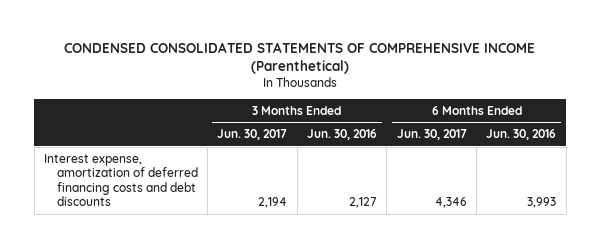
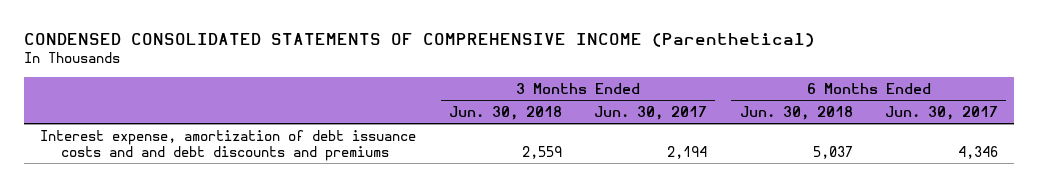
- | 3 Months Ended Jun. 30, 2017 | 3 Months Ended Jun. 30, 2016 | 6 Months Ended Jun. 30, 2017 | 6 Months Ended Jun. 30, 2016
+ | 3 Months Ended Jun. 30, 2018 | 3 Months Ended Jun. 30, 2017 | 6 Months Ended Jun. 30, 2018 | 6 Months Ended Jun. 30, 2017
- Interest expense, amortization of deferred financing costs and debt discounts | 2,194 | 2,127 | 4,346 | 3,993
+ Interest expense, amortization of debt issuance costs and and debt discounts and premiums | 2,559 | 2,194 | 5,037 | 4,346

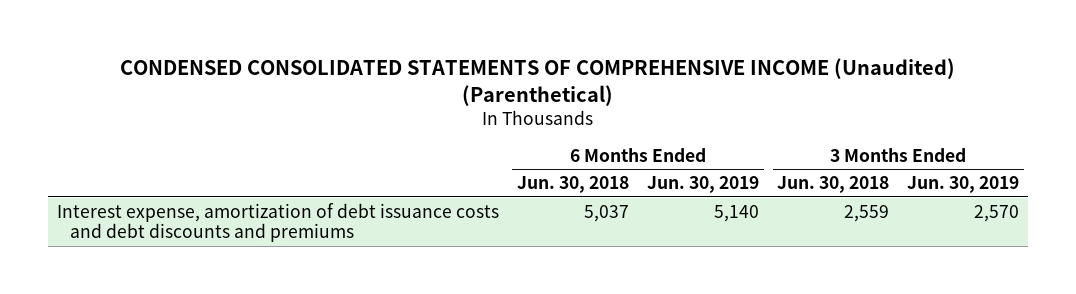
- CONDENSED CONSOLIDATED STATEMENTS OF COMPREHENSIVE INCOME (Parenthetical)
+ CONDENSED CONSOLIDATED STATEMENTS OF COMPREHENSIVE INCOME (Unaudited) (Parenthetical)
- | 3 Months Ended Jun. 30, 2018 | 3 Months Ended Jun. 30, 2017 | 6 Months Ended Jun. 30, 2018 | 6 Months Ended Jun. 30, 2017
+ | 6 Months Ended Jun. 30, 2018 | 6 Months Ended Jun. 30, 2019 | 3 Months Ended Jun. 30, 2018 | 3 Months Ended Jun. 30, 2019
- Interest expense, amortization of debt issuance costs and and debt discounts and premiums | 2,559 | 2,194 | 5,037 | 4,346
+ Interest expense, amortization of debt issuance costs and debt discounts and premiums | 5,037 | 5,140 | 2,559 | 2,570

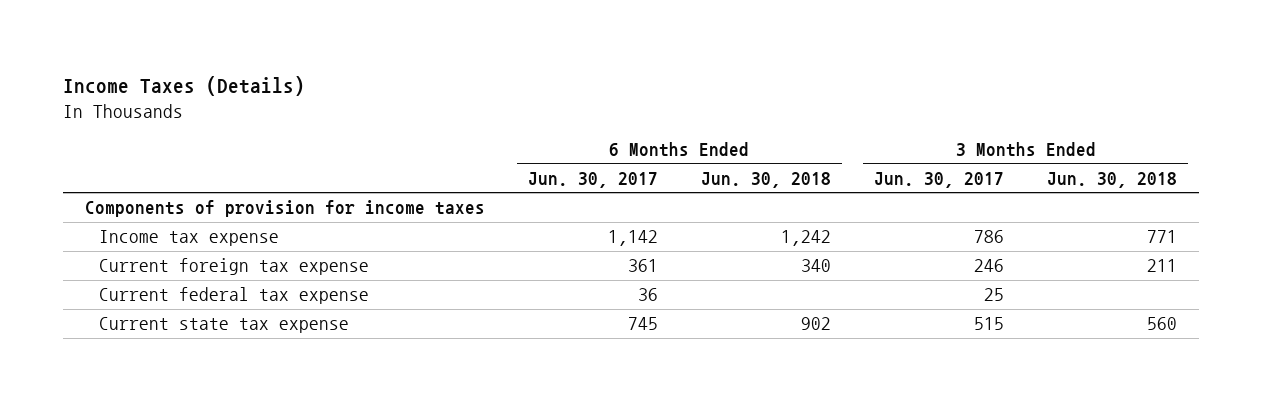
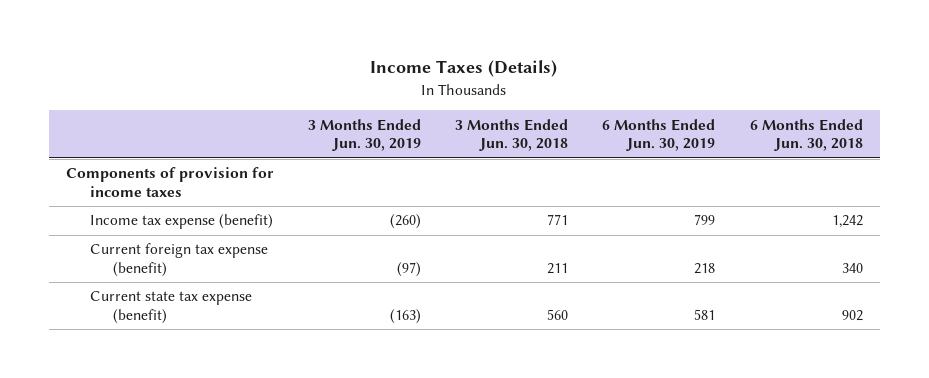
- | 6 Months Ended Jun. 30, 2017 | 6 Months Ended Jun. 30, 2018 | 3 Months Ended Jun. 30, 2017 | 3 Months Ended Jun. 30, 2018
+ | 3 Months Ended Jun. 30, 2019 | 3 Months Ended Jun. 30, 2018 | 6 Months Ended Jun. 30, 2019 | 6 Months Ended Jun. 30, 2018
- Income tax expense | 1,142 | 1,242 | 786 | 771
- Current foreign tax expense | 361 | 340 | 246 | 211
- Current federal tax expense | 36 | | 25 |
- Current state tax expense | 745 | 902 | 515 | 560
+ Income tax expense (benefit) | (260) | 771 | 799 | 1,242
+ Current foreign tax expense (benefit) | (97) | 211 | 218 | 340
+ Current state tax expense (benefit) | (163) | 560 | 581 | 902

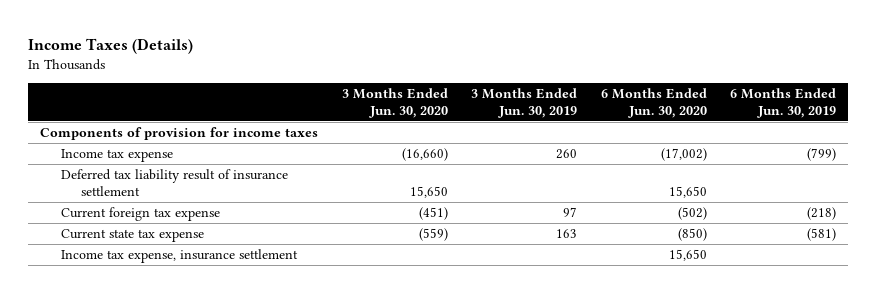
- | 3 Months Ended Jun. 30, 2019 | 3 Months Ended Jun. 30, 2018 | 6 Months Ended Jun. 30, 2019 | 6 Months Ended Jun. 30, 2018
+ | 3 Months Ended Jun. 30, 2020 | 3 Months Ended Jun. 30, 2019 | 6 Months Ended Jun. 30, 2020 | 6 Months Ended Jun. 30, 2019
- Income tax expense (benefit) | (260) | 771 | 799 | 1,242
- Current foreign tax expense (benefit) | (97) | 211 | 218 | 340
- Current state tax expense (benefit) | (163) | 560 | 581 | 902
+ Income tax expense | (16,660) | 260 | (17,002) | (799)
+ Deferred tax liability result of insurance settlement | 15,650 | | 15,650 |
+ Current foreign tax expense | (451) | 97 | (502) | (218)
+ Current state tax expense | (559) | 163 | (850) | (581)
+ Income tax expense, insurance settlement | | | 15,650 |

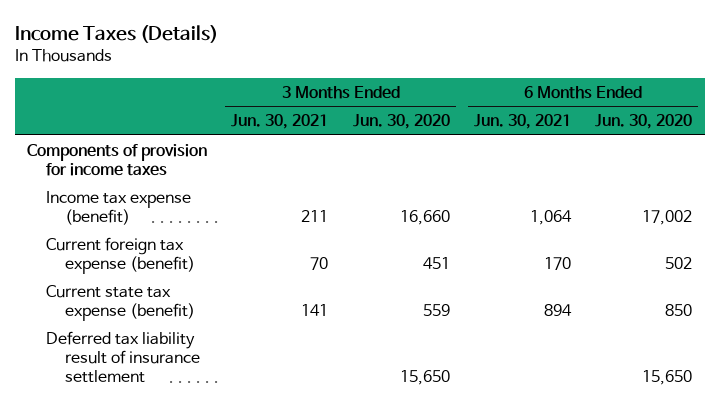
- | 3 Months Ended Jun. 30, 2020 | 3 Months Ended Jun. 30, 2019 | 6 Months Ended Jun. 30, 2020 | 6 Months Ended Jun. 30, 2019
+ | 3 Months Ended Jun. 30, 2021 | 3 Months Ended Jun. 30, 2020 | 6 Months Ended Jun. 30, 2021 | 6 Months Ended Jun. 30, 2020
- Income tax expense | (16,660) | 260 | (17,002) | (799)
+ Income tax expense (benefit) | 211 | 16,660 | 1,064 | 17,002
+ Current foreign tax expense (benefit) | 70 | 451 | 170 | 502
+ Current state tax expense (benefit) | 141 | 559 | 894 | 850
- Current foreign tax expense | (451) | 97 | (502) | (218)
- Current state tax expense | (559) | 163 | (850) | (581)
- Income tax expense, insurance settlement | | | 15,650 |

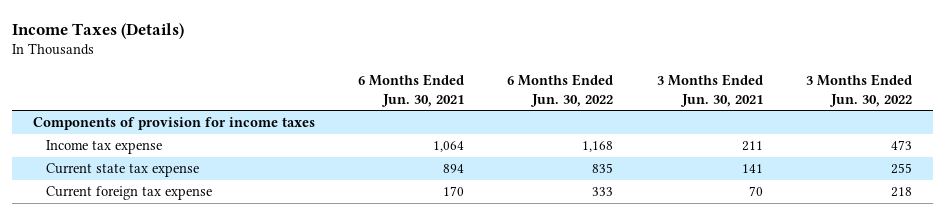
- | 3 Months Ended Jun. 30, 2021 | 3 Months Ended Jun. 30, 2020 | 6 Months Ended Jun. 30, 2021 | 6 Months Ended Jun. 30, 2020
+ | 6 Months Ended Jun. 30, 2021 | 6 Months Ended Jun. 30, 2022 | 3 Months Ended Jun. 30, 2021 | 3 Months Ended Jun. 30, 2022
- Income tax expense (benefit) | 211 | 16,660 | 1,064 | 17,002
- Current foreign tax expense (benefit) | 70 | 451 | 170 | 502
- Current state tax expense (benefit) | 141 | 559 | 894 | 850
- Deferred tax liability result of insurance settlement | | 15,650 | | 15,650
+ Income tax expense | 1,064 | 1,168 | 211 | 473
+ Current state tax expense | 894 | 835 | 141 | 255
+ Current foreign tax expense | 170 | 333 | 70 | 218

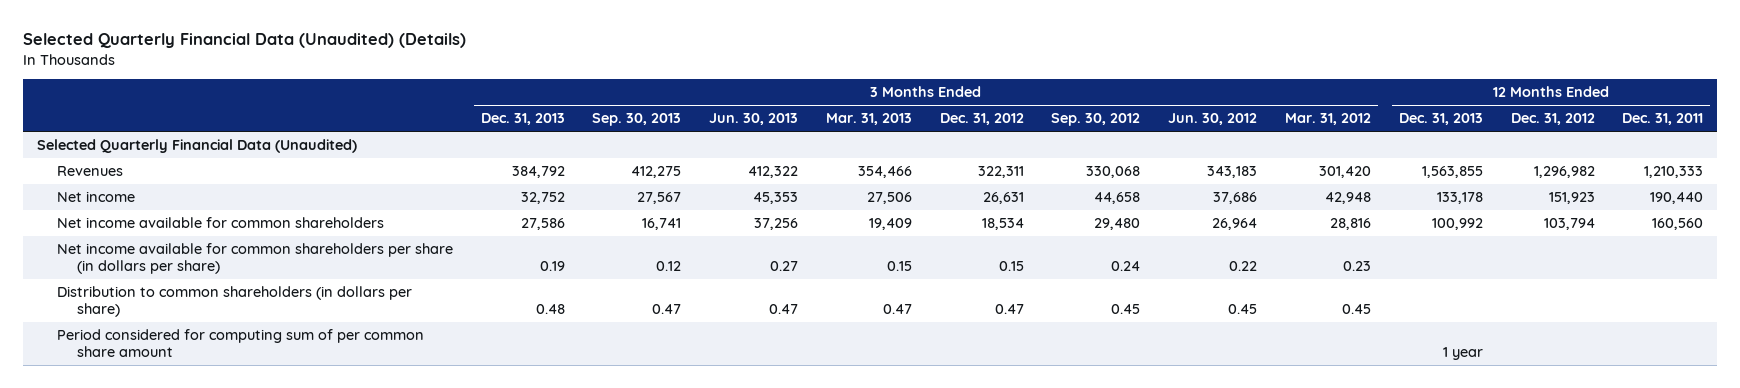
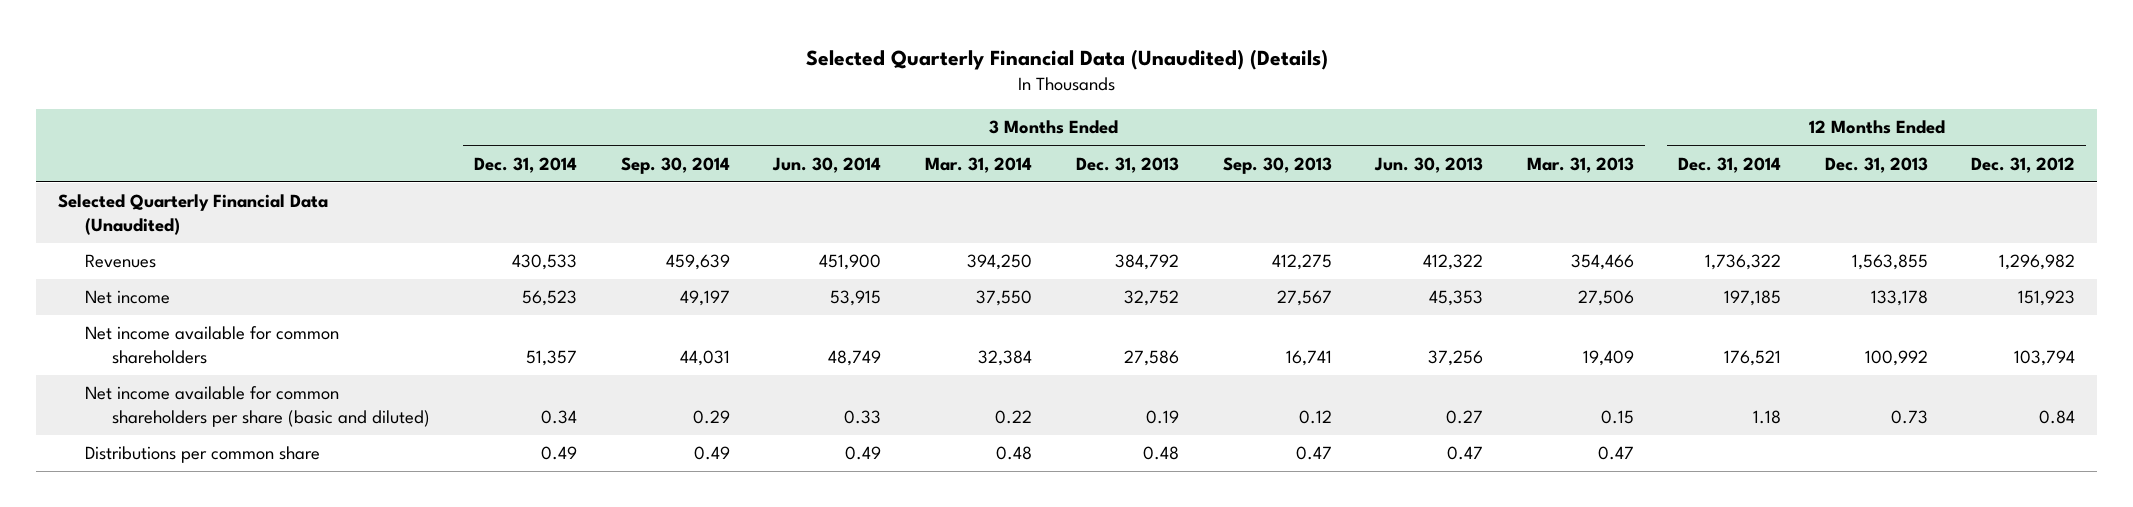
- | 3 Months Ended Dec. 31, 2013 | 3 Months Ended Sep. 30, 2013 | 3 Months Ended Jun. 30, 2013 | 3 Months Ended Mar. 31, 2013 | 3 Months Ended Dec. 31, 2012 | 3 Months Ended Sep. 30, 2012 | 3 Months Ended Jun. 30, 2012 | 3 Months Ended Mar. 31, 2012 | 12 Months Ended Dec. 31, 2013 | 12 Months Ended Dec. 31, 2012 | 12 Months Ended Dec. 31, 2011
+ | 3 Months Ended Dec. 31, 2014 | 3 Months Ended Sep. 30, 2014 | 3 Months Ended Jun. 30, 2014 | 3 Months Ended Mar. 31, 2014 | 3 Months Ended Dec. 31, 2013 | 3 Months Ended Sep. 30, 2013 | 3 Months Ended Jun. 30, 2013 | 3 Months Ended Mar. 31, 2013 | 12 Months Ended Dec. 31, 2014 | 12 Months Ended Dec. 31, 2013 | 12 Months Ended Dec. 31, 2012
- Net income available for common shareholders per share (in dollars per share) | 0.19 | 0.12 | 0.27 | 0.15 | 0.15 | 0.24 | 0.22 | 0.23 | | |
- Distribution to common shareholders (in dollars per share) | 0.48 | 0.47 | 0.47 | 0.47 | 0.47 | 0.45 | 0.45 | 0.45 | | |
- Period considered for computing sum of per common share amount | | | | | | | | | 1 year | |
+ Net income available for common shareholders per share (basic and diluted) | 0.34 | 0.29 | 0.33 | 0.22 | 0.19 | 0.12 | 0.27 | 0.15 | 1.18 | 0.73 | 0.84
+ Distributions per common share | 0.49 | 0.49 | 0.49 | 0.48 | 0.48 | 0.47 | 0.47 | 0.47 | | |

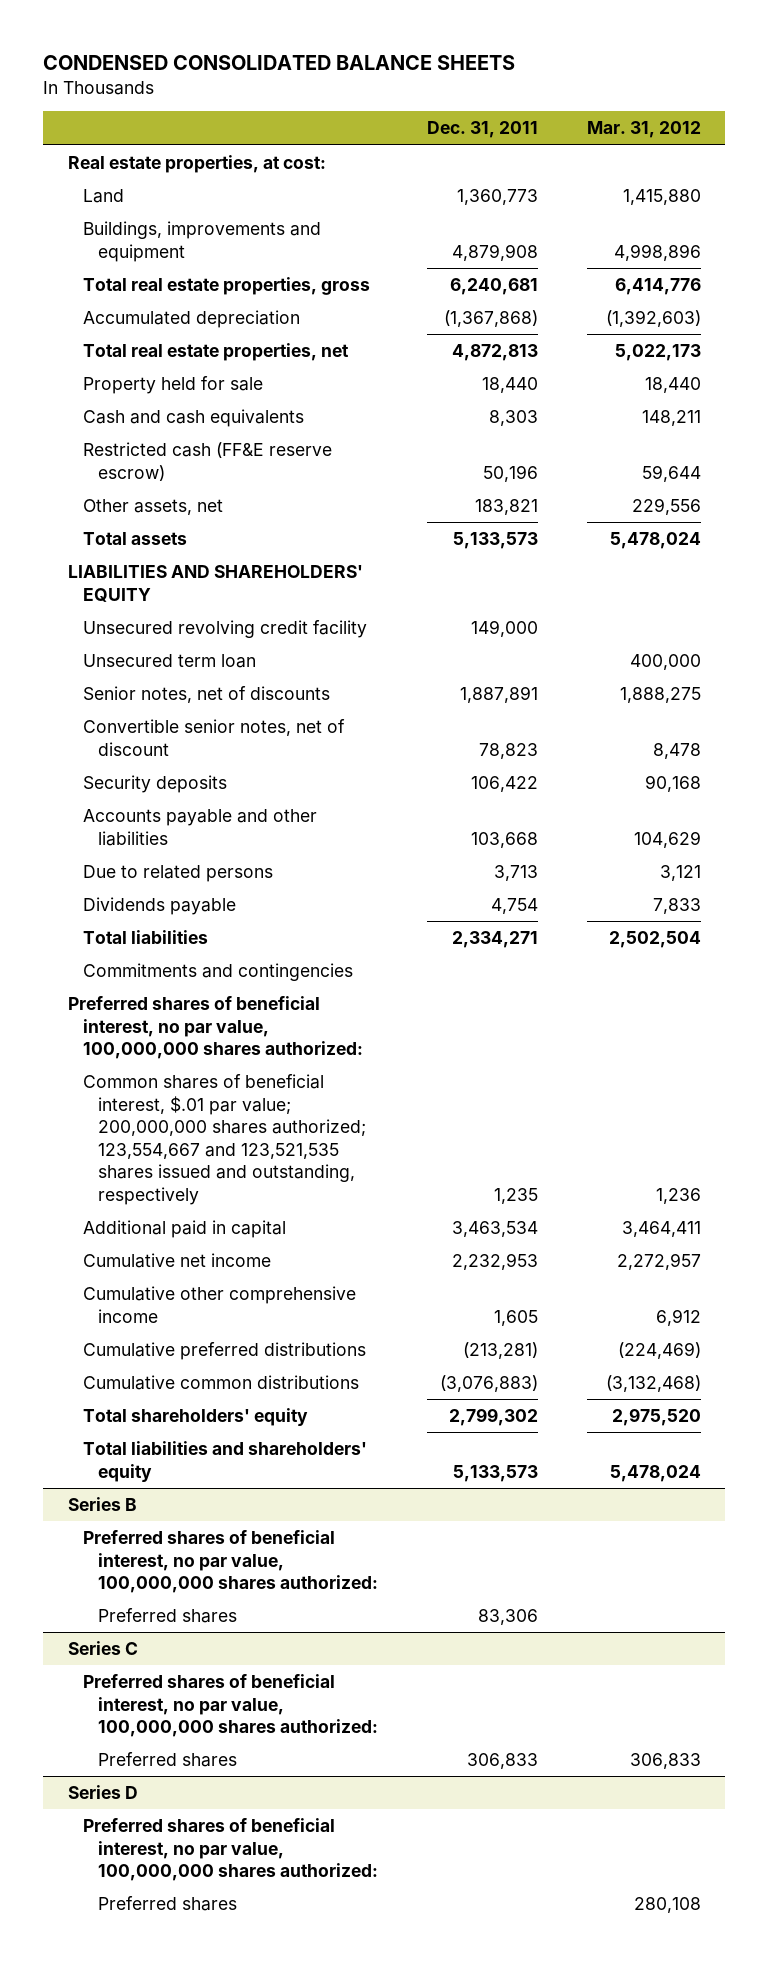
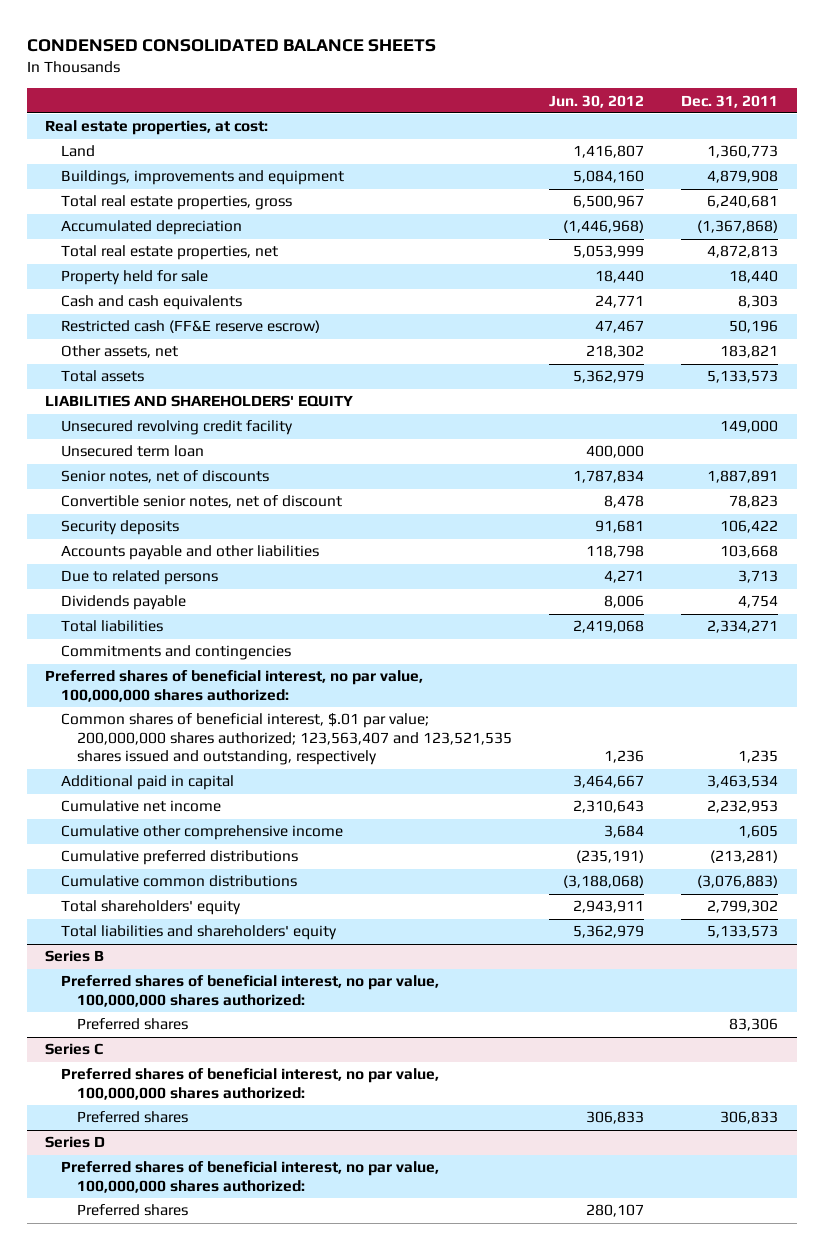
- | Dec. 31, 2011 | Mar. 31, 2012
+ | Jun. 30, 2012 | Dec. 31, 2011
- Common shares of beneficial interest, $.01 par value; 200,000,000 shares authorized; 123,554,667 and 123,521,535 shares issued and outstanding, respectively | 1,235 | 1,236
+ Common shares of beneficial interest, $.01 par value; 200,000,000 shares authorized; 123,563,407 and 123,521,535 shares issued and outstanding, respectively | 1,236 | 1,235

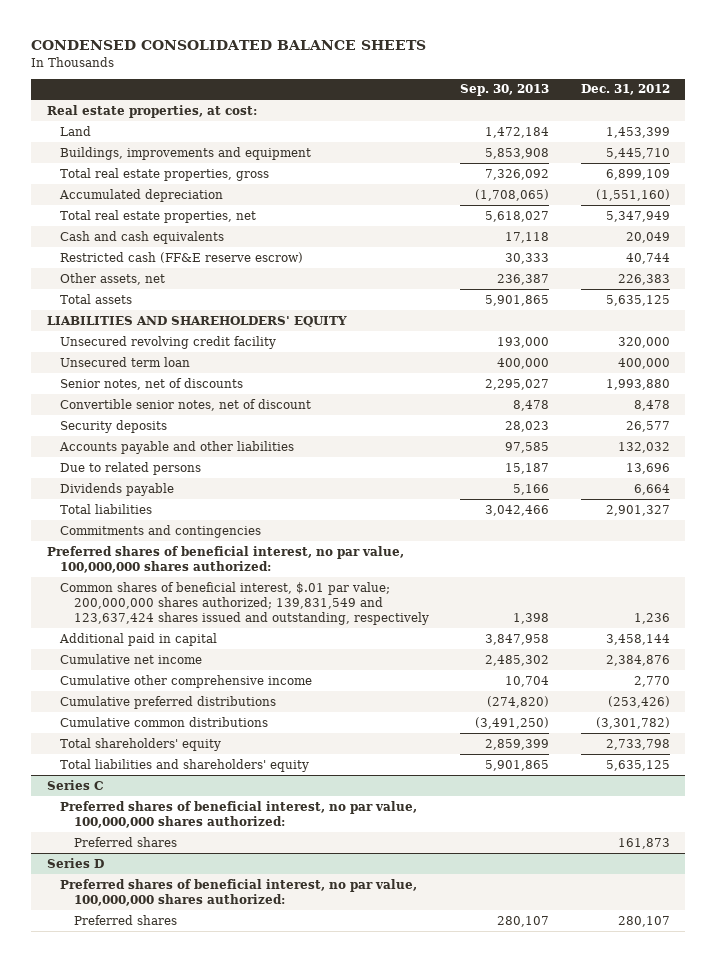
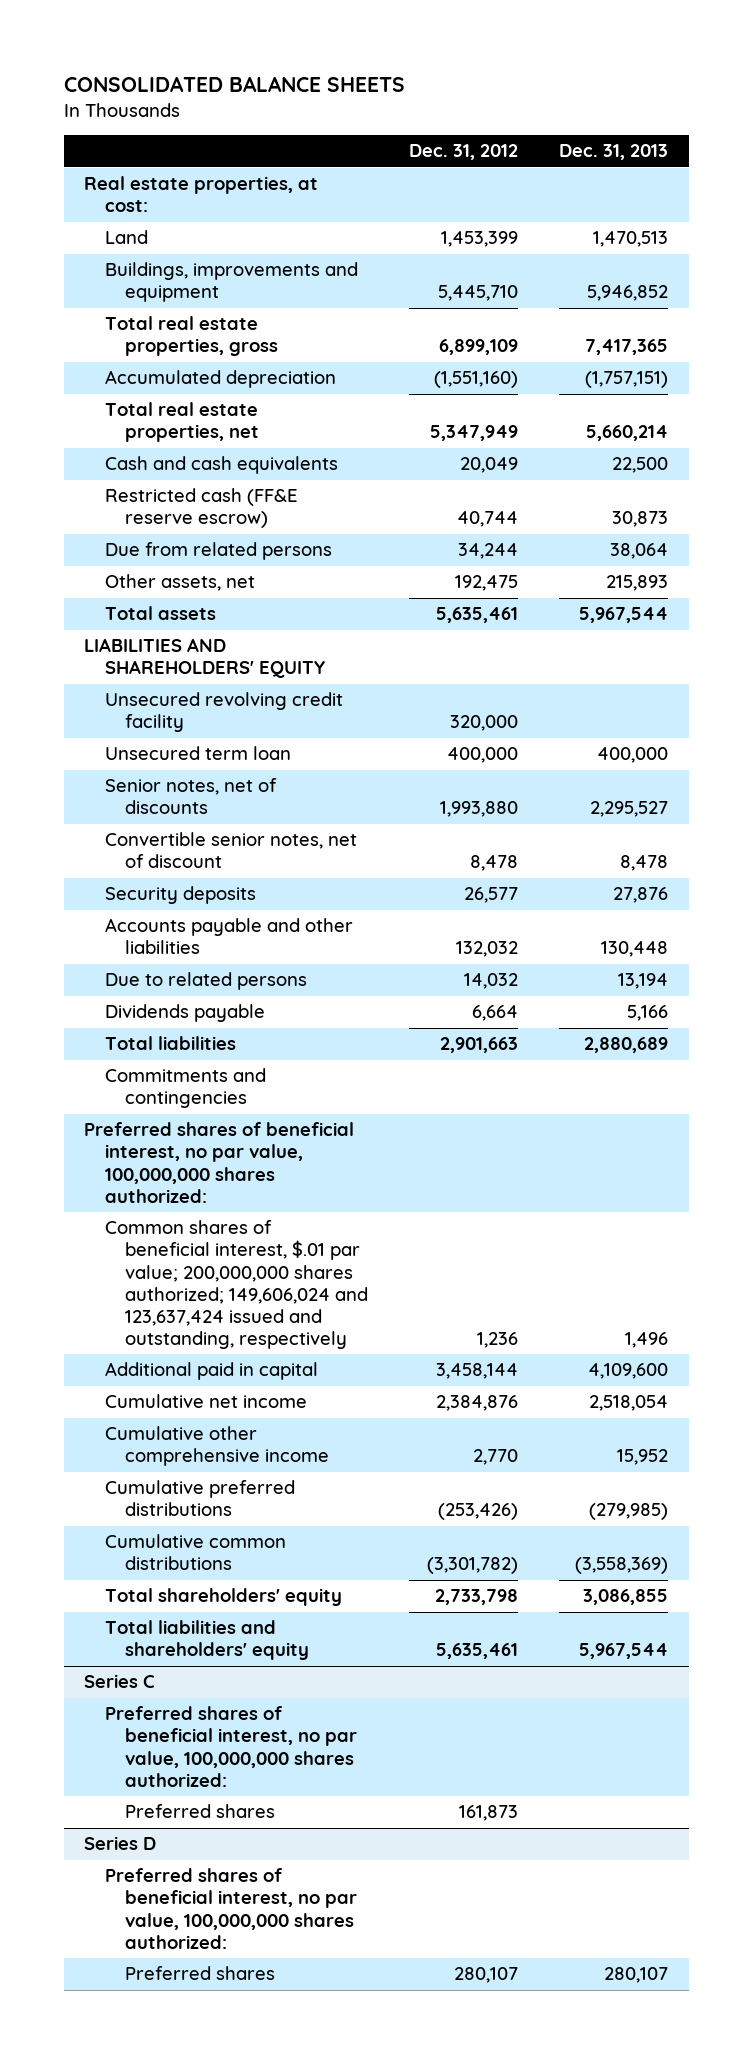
- CONDENSED CONSOLIDATED BALANCE SHEETS
+ CONSOLIDATED BALANCE SHEETS
- | Sep. 30, 2013 | Dec. 31, 2012
+ | Dec. 31, 2012 | Dec. 31, 2013
- Other assets, net | 236,387 | 226,383
- Total assets | 5,901,865 | 5,635,125
+ Due from related persons | 34,244 | 38,064
+ Other assets, net | 192,475 | 215,893
+ Total assets | 5,635,461 | 5,967,544
- Due to related persons | 15,187 | 13,696
+ Due to related persons | 14,032 | 13,194
- Total liabilities | 3,042,466 | 2,901,327
+ Total liabilities | 2,901,663 | 2,880,689
- Common shares of beneficial interest, $.01 par value; 200,000,000 shares authorized; 139,831,549 and 123,637,424 shares issued and outstanding, respectively | 1,398 | 1,236
+ Common shares of beneficial interest, $.01 par value; 200,000,000 shares authorized; 149,606,024 and 123,637,424 issued and outstanding, respectively | 1,236 | 1,496
- Total liabilities and shareholders' equity | 5,901,865 | 5,635,125
+ Total liabilities and shareholders' equity | 5,635,461 | 5,967,544

